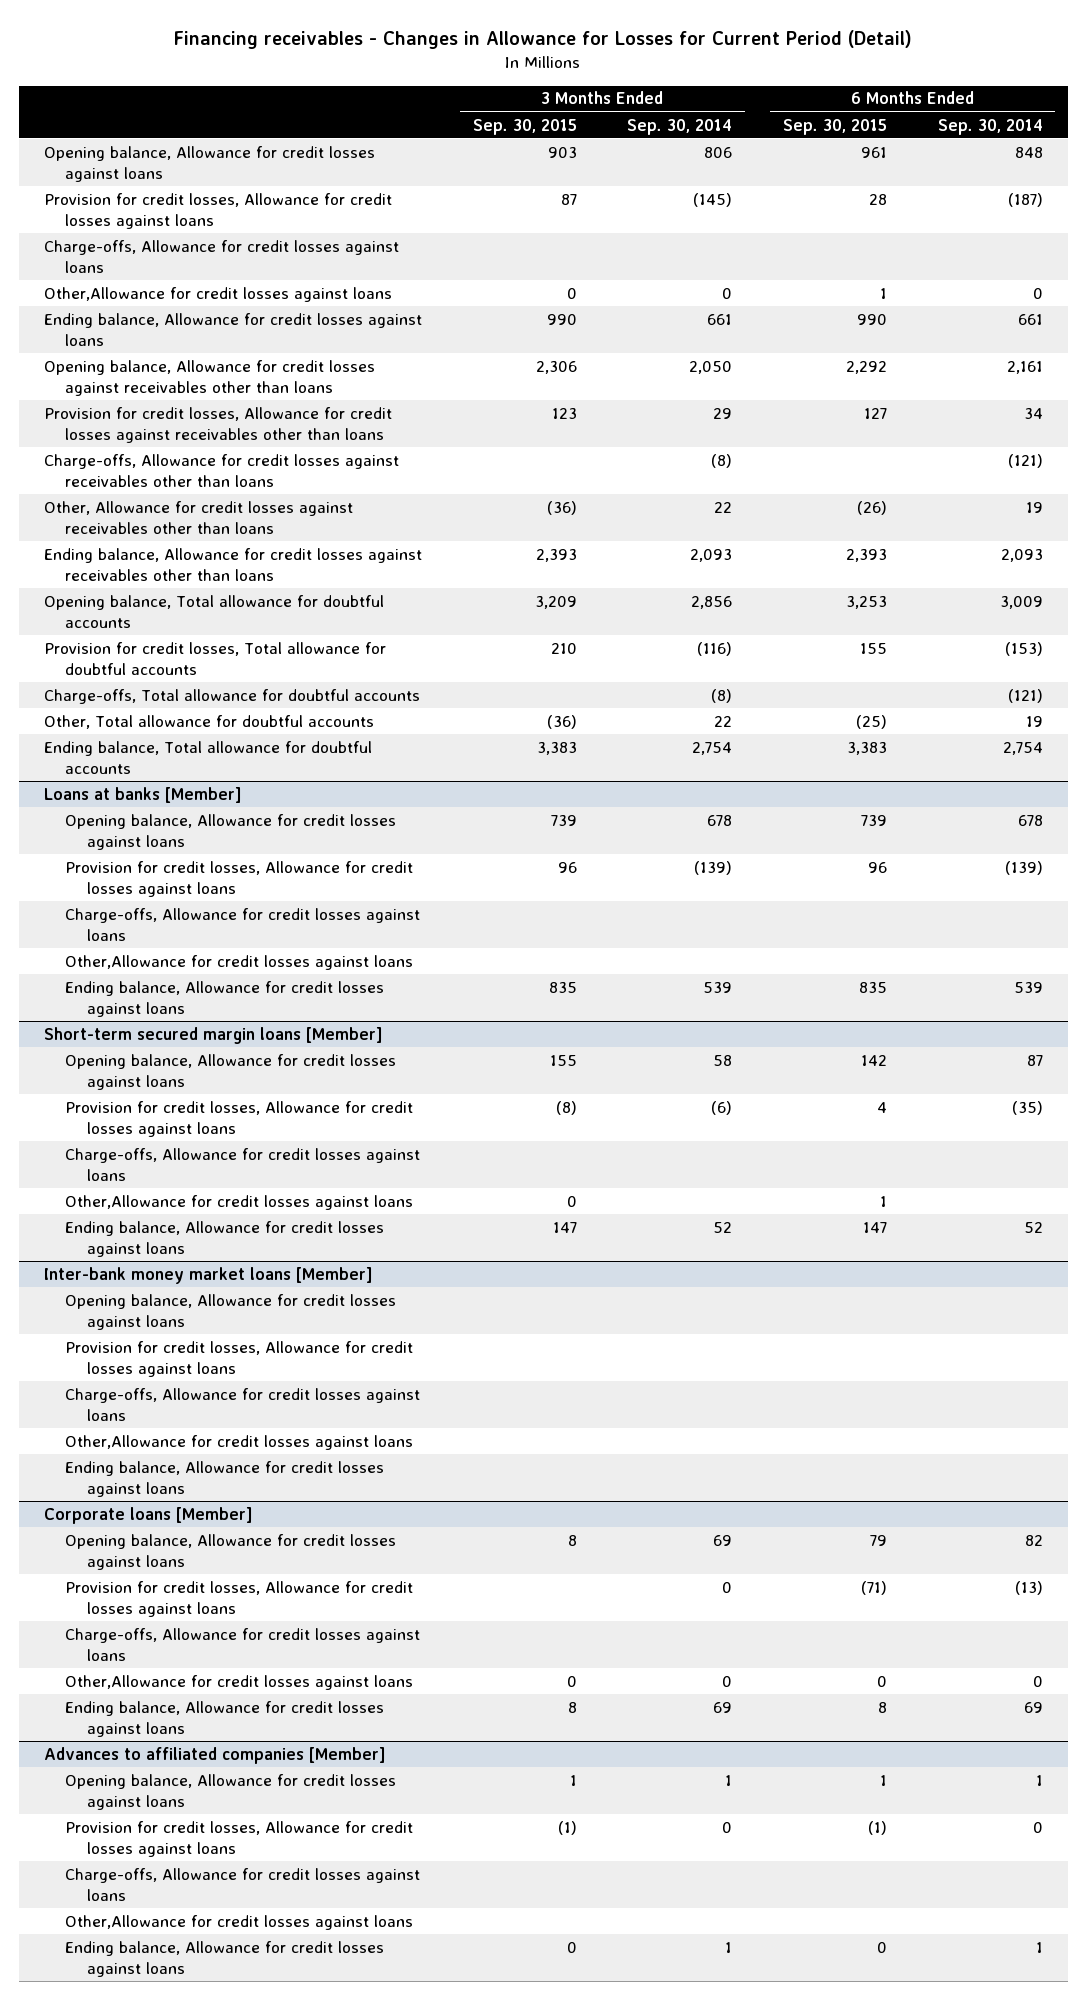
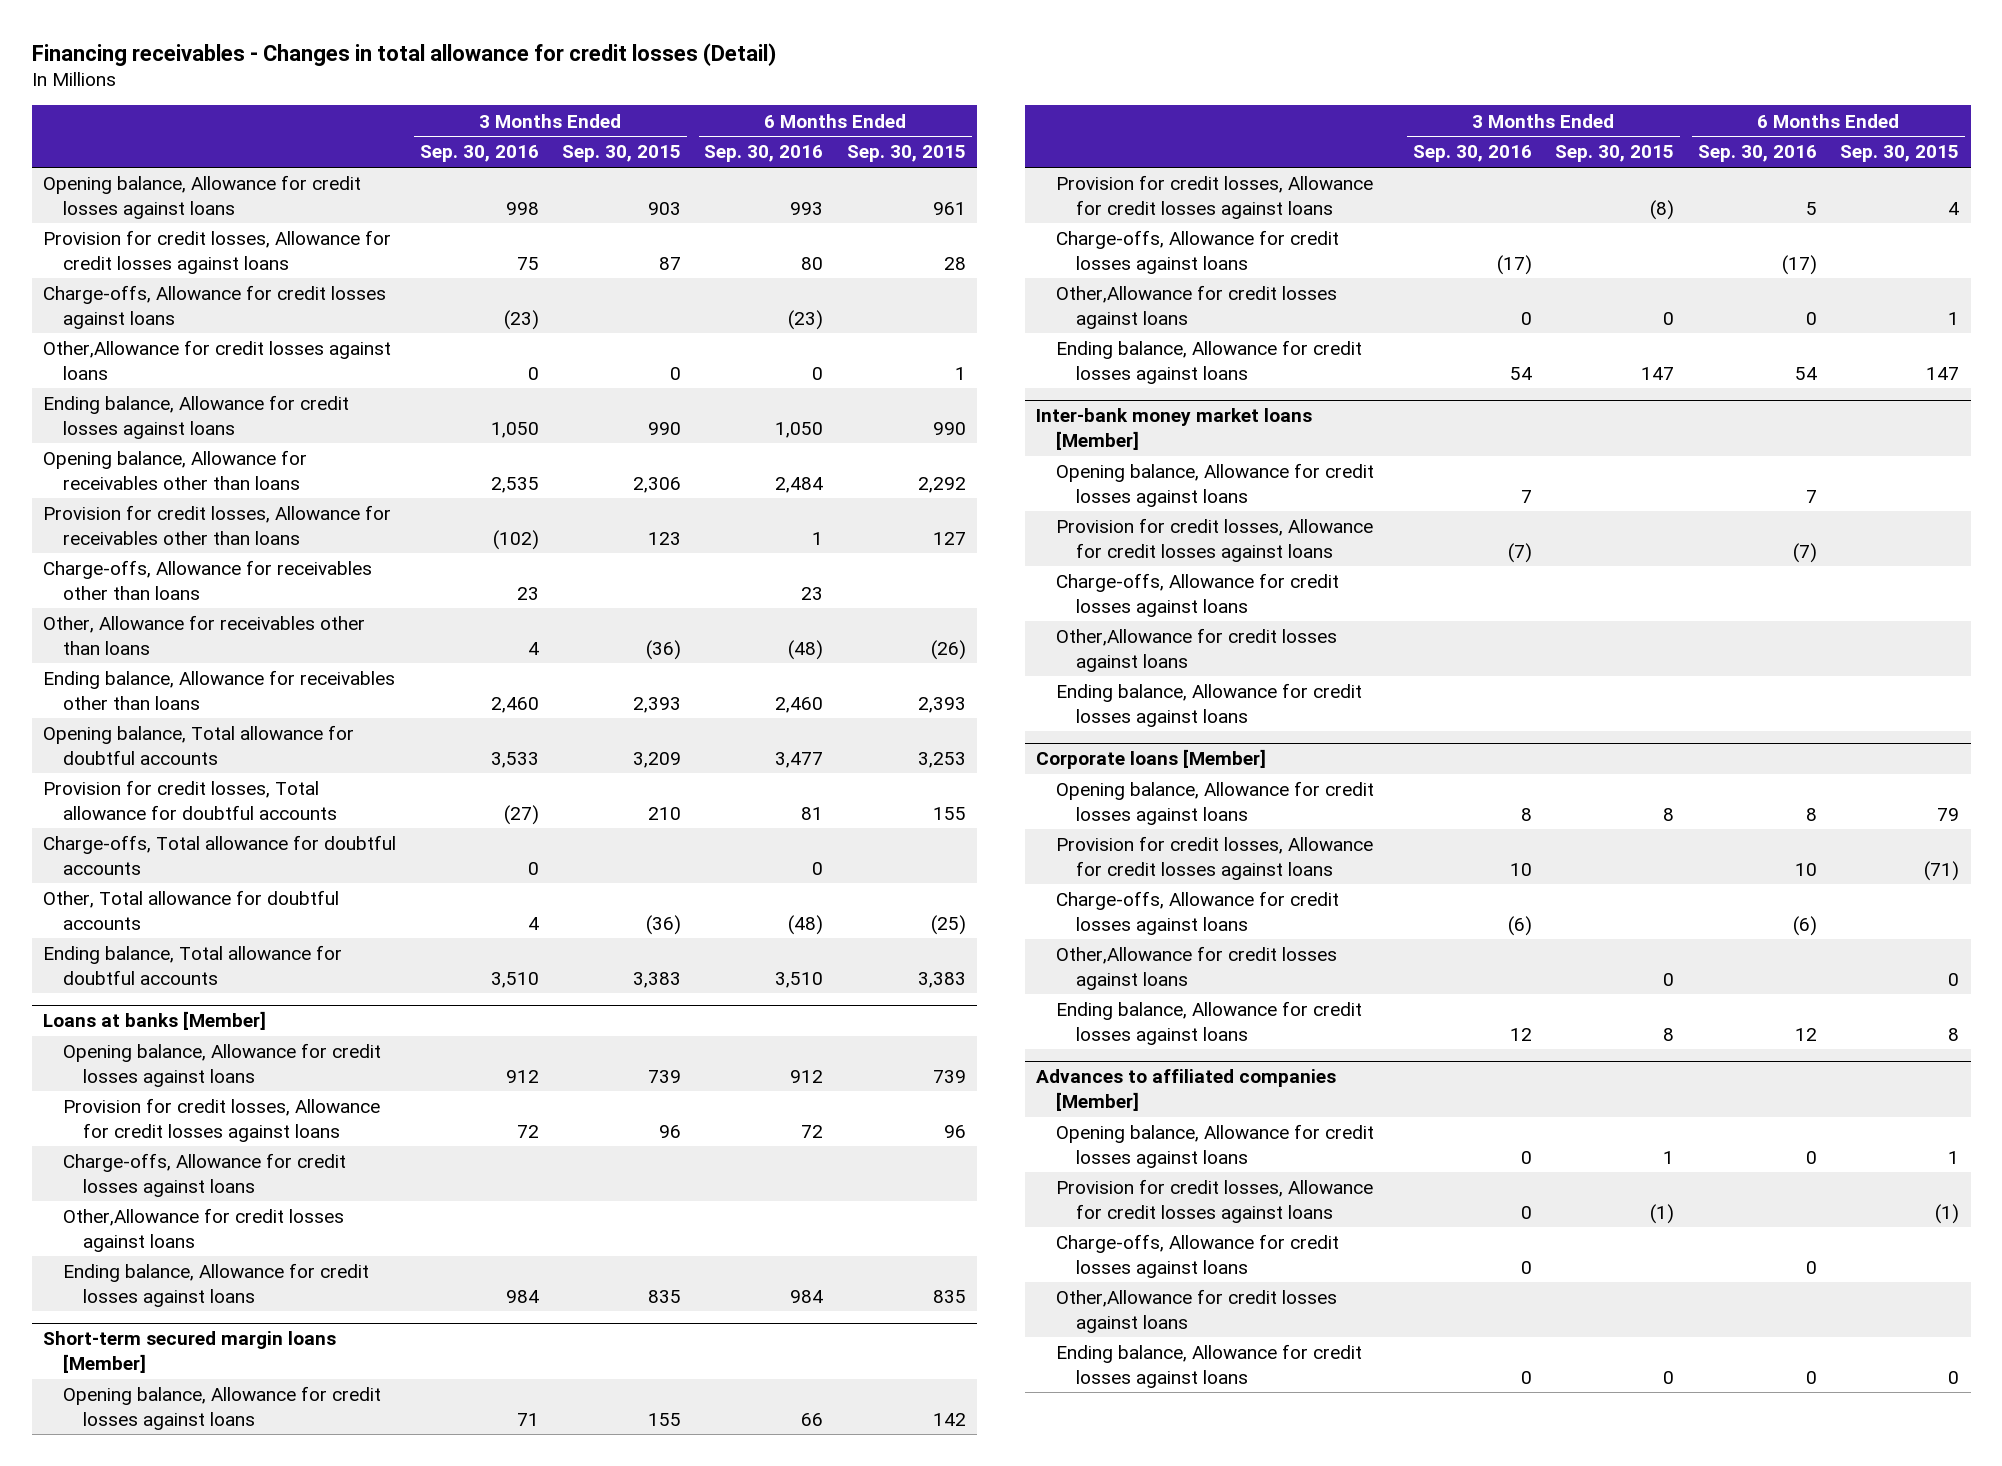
- Financing receivables - Changes in Allowance for Losses for Current Period (Detail)
+ Financing receivables - Changes in total allowance for credit losses (Detail)
- | 3 Months Ended Sep. 30, 2015 | 3 Months Ended Sep. 30, 2014 | 6 Months Ended Sep. 30, 2015 | 6 Months Ended Sep. 30, 2014
+ | 3 Months Ended Sep. 30, 2016 | 3 Months Ended Sep. 30, 2015 | 6 Months Ended Sep. 30, 2016 | 6 Months Ended Sep. 30, 2015
- Opening balance, Allowance for credit losses against receivables other than loans | 2,306 | 2,050 | 2,292 | 2,161
- Provision for credit losses, Allowance for credit losses against receivables other than loans | 123 | 29 | 127 | 34
- Charge-offs, Allowance for credit losses against receivables other than loans | | (8) | | (121)
- Other, Allowance for credit losses against receivables other than loans | (36) | 22 | (26) | 19
- Ending balance, Allowance for credit losses against receivables other than loans | 2,393 | 2,093 | 2,393 | 2,093
+ Opening balance, Allowance for receivables other than loans | 2,535 | 2,306 | 2,484 | 2,292
+ Provision for credit losses, Allowance for receivables other than loans | (102) | 123 | 1 | 127
+ Charge-offs, Allowance for receivables other than loans | 23 | | 23 |
+ Other, Allowance for receivables other than loans | 4 | (36) | (48) | (26)
+ Ending balance, Allowance for receivables other than loans | 2,460 | 2,393 | 2,460 | 2,393

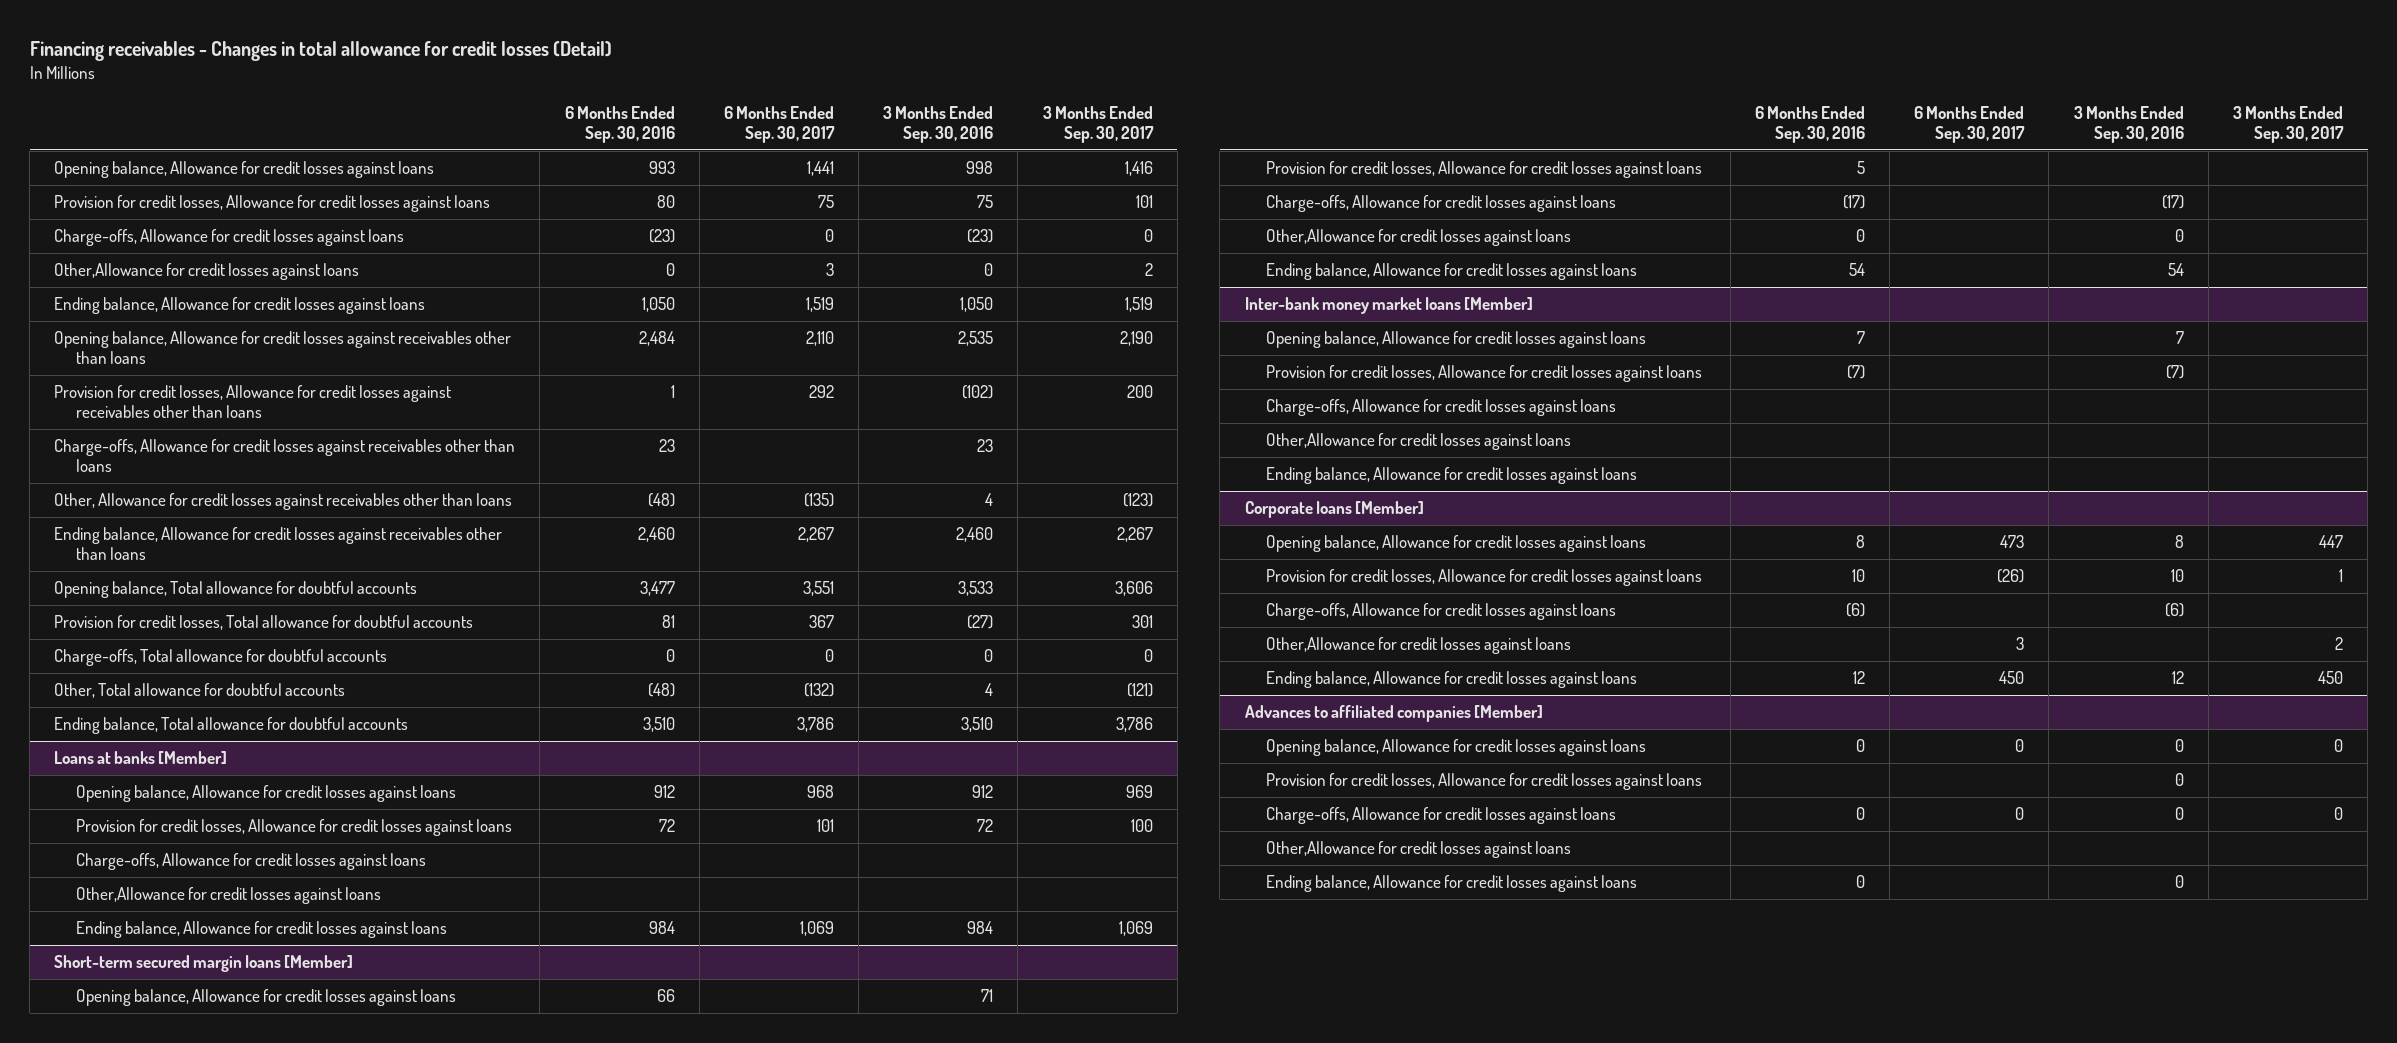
- | 3 Months Ended Sep. 30, 2016 | 3 Months Ended Sep. 30, 2015 | 6 Months Ended Sep. 30, 2016 | 6 Months Ended Sep. 30, 2015
+ | 6 Months Ended Sep. 30, 2016 | 6 Months Ended Sep. 30, 2017 | 3 Months Ended Sep. 30, 2016 | 3 Months Ended Sep. 30, 2017
- Opening balance, Allowance for receivables other than loans | 2,535 | 2,306 | 2,484 | 2,292
- Provision for credit losses, Allowance for receivables other than loans | (102) | 123 | 1 | 127
- Charge-offs, Allowance for receivables other than loans | 23 | | 23 |
- Other, Allowance for receivables other than loans | 4 | (36) | (48) | (26)
- Ending balance, Allowance for receivables other than loans | 2,460 | 2,393 | 2,460 | 2,393
+ Opening balance, Allowance for credit losses against receivables other than loans | 2,484 | 2,110 | 2,535 | 2,190
+ Provision for credit losses, Allowance for credit losses against receivables other than loans | 1 | 292 | (102) | 200
+ Charge-offs, Allowance for credit losses against receivables other than loans | 23 | | 23 |
+ Other, Allowance for credit losses against receivables other than loans | (48) | (135) | 4 | (123)
+ Ending balance, Allowance for credit losses against receivables other than loans | 2,460 | 2,267 | 2,460 | 2,267

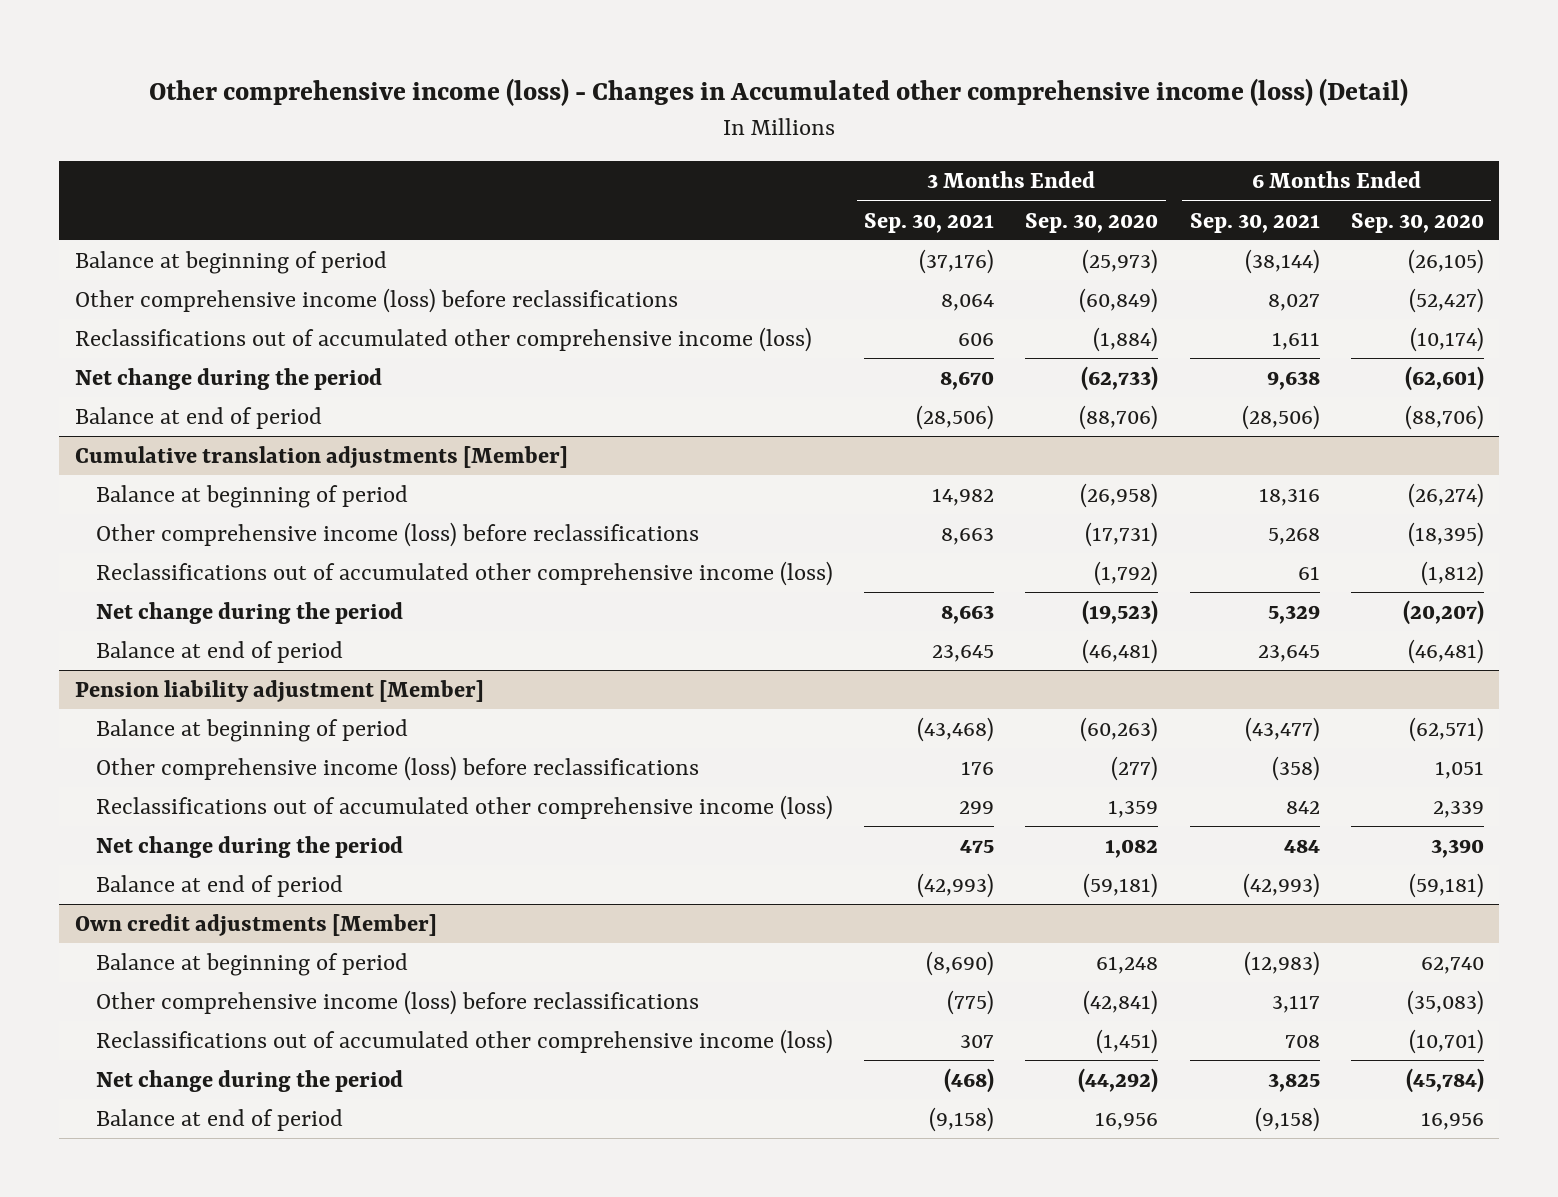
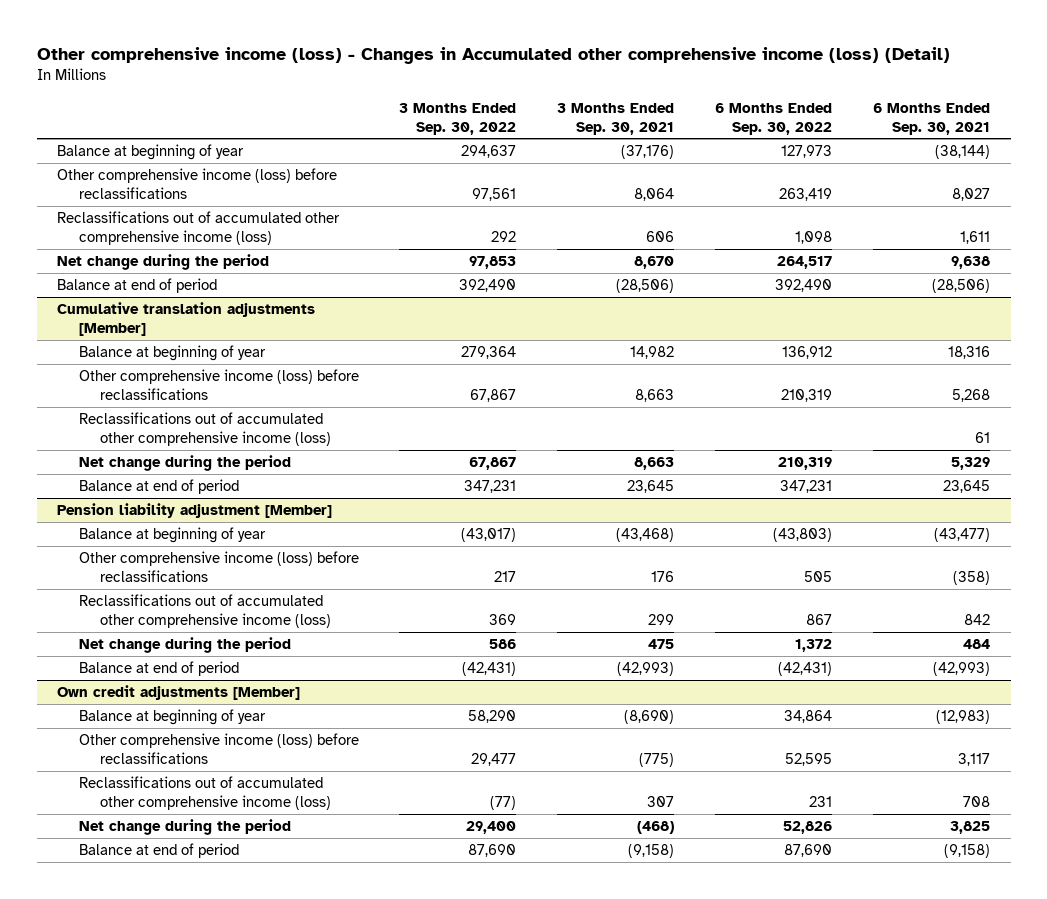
- | 3 Months Ended Sep. 30, 2021 | 3 Months Ended Sep. 30, 2020 | 6 Months Ended Sep. 30, 2021 | 6 Months Ended Sep. 30, 2020
+ | 3 Months Ended Sep. 30, 2022 | 3 Months Ended Sep. 30, 2021 | 6 Months Ended Sep. 30, 2022 | 6 Months Ended Sep. 30, 2021
- Balance at beginning of period | (37,176) | (25,973) | (38,144) | (26,105)
+ Balance at beginning of year | 294,637 | (37,176) | 127,973 | (38,144)
@ Cumulative translation adjustments [Member]
- Balance at beginning of period | 14,982 | (26,958) | 18,316 | (26,274)
+ Balance at beginning of year | 279,364 | 14,982 | 136,912 | 18,316
@ Pension liability adjustment [Member]
- Balance at beginning of period | (43,468) | (60,263) | (43,477) | (62,571)
+ Balance at beginning of year | (43,017) | (43,468) | (43,803) | (43,477)
@ Own credit adjustments [Member]
- Balance at beginning of period | (8,690) | 61,248 | (12,983) | 62,740
+ Balance at beginning of year | 58,290 | (8,690) | 34,864 | (12,983)

